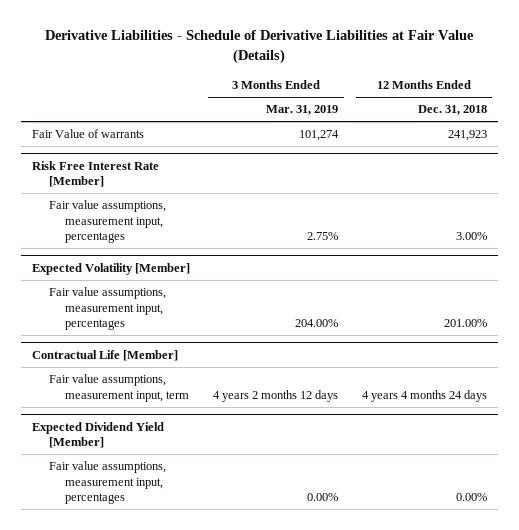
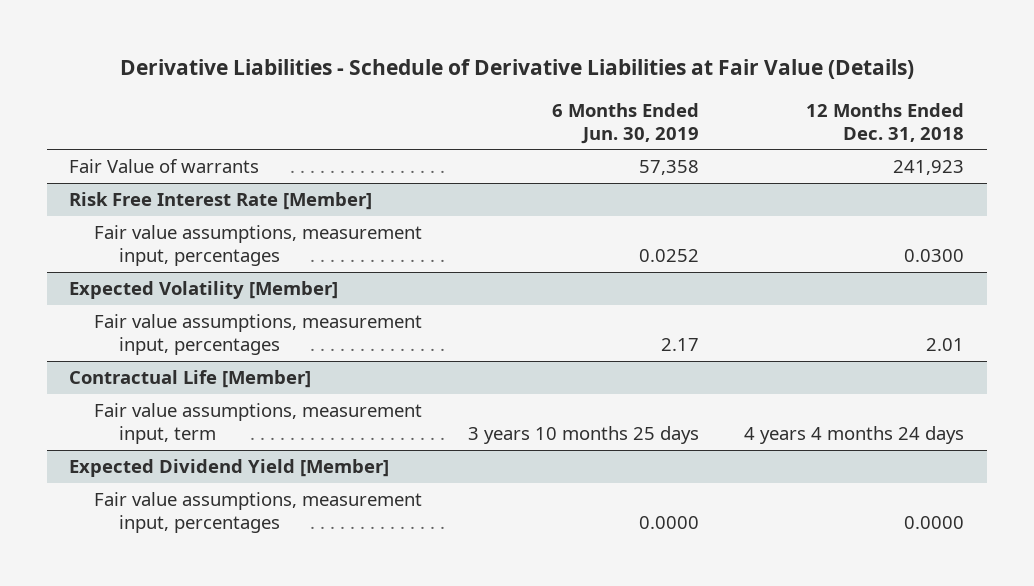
- | 3 Months Ended Mar. 31, 2019 | 12 Months Ended Dec. 31, 2018
+ | 6 Months Ended Jun. 30, 2019 | 12 Months Ended Dec. 31, 2018
@ Risk Free Interest Rate [Member]
- Fair value assumptions, measurement input, percentages | 2.75% | 3.00%
+ Fair value assumptions, measurement input, percentages | 0.0252 | 0.0300
@ Expected Volatility [Member]
- Fair value assumptions, measurement input, percentages | 204.00% | 201.00%
+ Fair value assumptions, measurement input, percentages | 2.17 | 2.01
@ Expected Dividend Yield [Member]
- Fair value assumptions, measurement input, percentages | 0.00% | 0.00%
+ Fair value assumptions, measurement input, percentages | 0.0000 | 0.0000

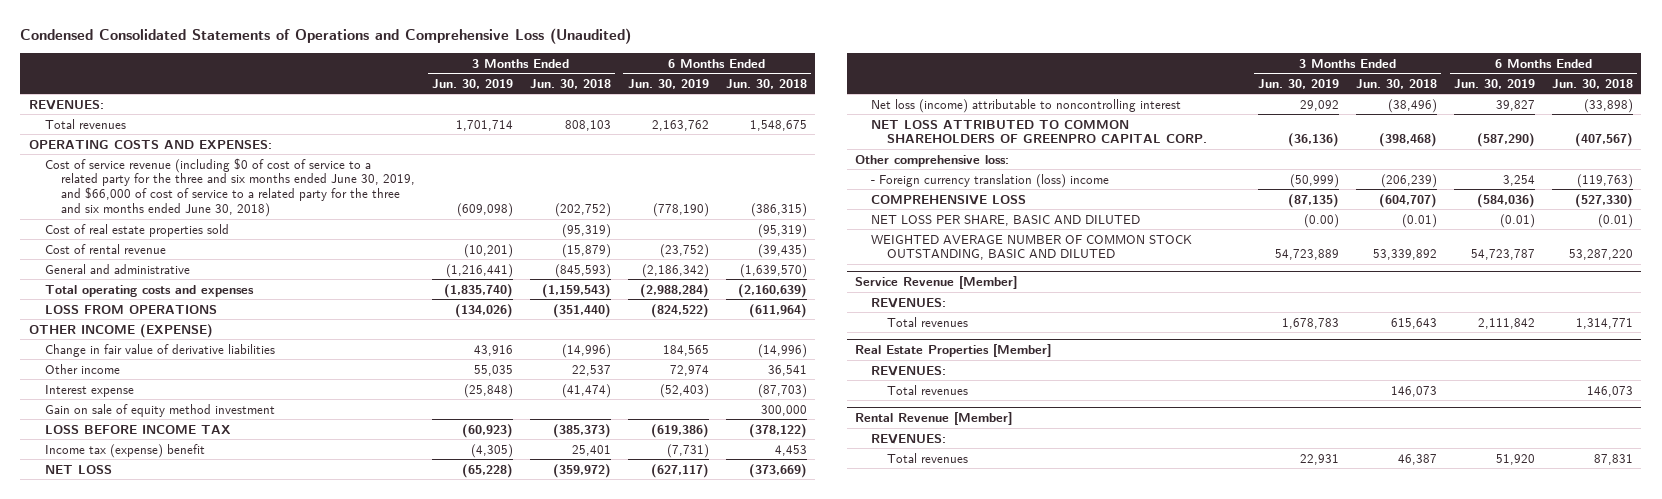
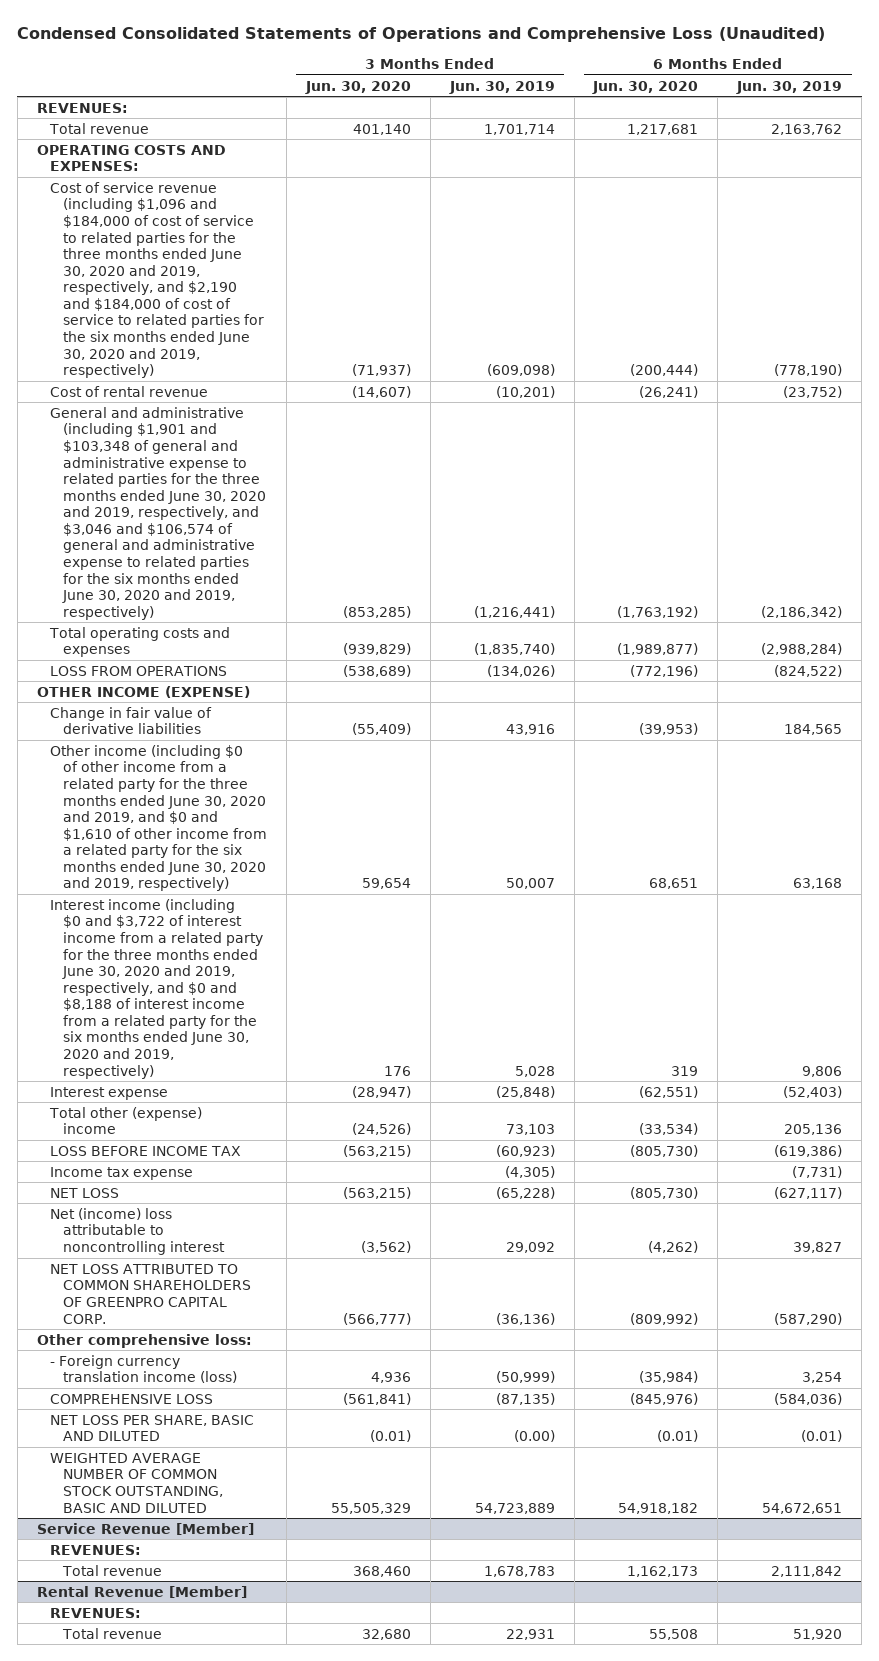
- | 3 Months Ended Jun. 30, 2019 | 3 Months Ended Jun. 30, 2018 | 6 Months Ended Jun. 30, 2019 | 6 Months Ended Jun. 30, 2018
+ | 3 Months Ended Jun. 30, 2020 | 3 Months Ended Jun. 30, 2019 | 6 Months Ended Jun. 30, 2020 | 6 Months Ended Jun. 30, 2019
- Total revenues | 1,701,714 | 808,103 | 2,163,762 | 1,548,675
+ Total revenue | 401,140 | 1,701,714 | 1,217,681 | 2,163,762
- Cost of service revenue (including $0 of cost of service to a related party for the three and six months ended June 30, 2019, and $66,000 of cost of service to a related party for the three and six months ended June 30, 2018) | (609,098) | (202,752) | (778,190) | (386,315)
- Cost of real estate properties sold | | (95,319) | | (95,319)
+ Cost of service revenue (including $1,096 and $184,000 of cost of service to related parties for the three months ended June 30, 2020 and 2019, respectively, and $2,190 and $184,000 of cost of service to related parties for the six months ended June 30, 2020 and 2019, respectively) | (71,937) | (609,098) | (200,444) | (778,190)
- General and administrative | (1,216,441) | (845,593) | (2,186,342) | (1,639,570)
+ General and administrative (including $1,901 and $103,348 of general and administrative expense to related parties for the three months ended June 30, 2020 and 2019, respectively, and $3,046 and $106,574 of general and administrative expense to related parties for the six months ended June 30, 2020 and 2019, respectively) | (853,285) | (1,216,441) | (1,763,192) | (2,186,342)
- Other income | 55,035 | 22,537 | 72,974 | 36,541
+ Other income (including $0 of other income from a related party for the three months ended June 30, 2020 and 2019, and $0 and $1,610 of other income from a related party for the six months ended June 30, 2020 and 2019, respectively) | 59,654 | 50,007 | 68,651 | 63,168
+ Interest income (including $0 and $3,722 of interest income from a related party for the three months ended June 30, 2020 and 2019, respectively, and $0 and $8,188 of interest income from a related party for the six months ended June 30, 2020 and 2019, respectively) | 176 | 5,028 | 319 | 9,806
- Gain on sale of equity method investment | | | | 300,000
+ Total other (expense) income | (24,526) | 73,103 | (33,534) | 205,136
- Income tax (expense) benefit | (4,305) | 25,401 | (7,731) | 4,453
+ Income tax expense | | (4,305) | | (7,731)
- Net loss (income) attributable to noncontrolling interest | 29,092 | (38,496) | 39,827 | (33,898)
+ Net (income) loss attributable to noncontrolling interest | (3,562) | 29,092 | (4,262) | 39,827
- - Foreign currency translation (loss) income | (50,999) | (206,239) | 3,254 | (119,763)
+ - Foreign currency translation income (loss) | 4,936 | (50,999) | (35,984) | 3,254
- WEIGHTED AVERAGE NUMBER OF COMMON STOCK OUTSTANDING, BASIC AND DILUTED | 54,723,889 | 53,339,892 | 54,723,787 | 53,287,220
+ WEIGHTED AVERAGE NUMBER OF COMMON STOCK OUTSTANDING, BASIC AND DILUTED | 55,505,329 | 54,723,889 | 54,918,182 | 54,672,651
@ Service Revenue [Member]
- Total revenues | 1,678,783 | 615,643 | 2,111,842 | 1,314,771
- Real Estate Properties [Member]
- REVENUES:
- Total revenues | | 146,073 | | 146,073
@ Service Revenue [Member]
+ Total revenue | 368,460 | 1,678,783 | 1,162,173 | 2,111,842
@ Rental Revenue [Member]
- Total revenues | 22,931 | 46,387 | 51,920 | 87,831
+ Total revenue | 32,680 | 22,931 | 55,508 | 51,920

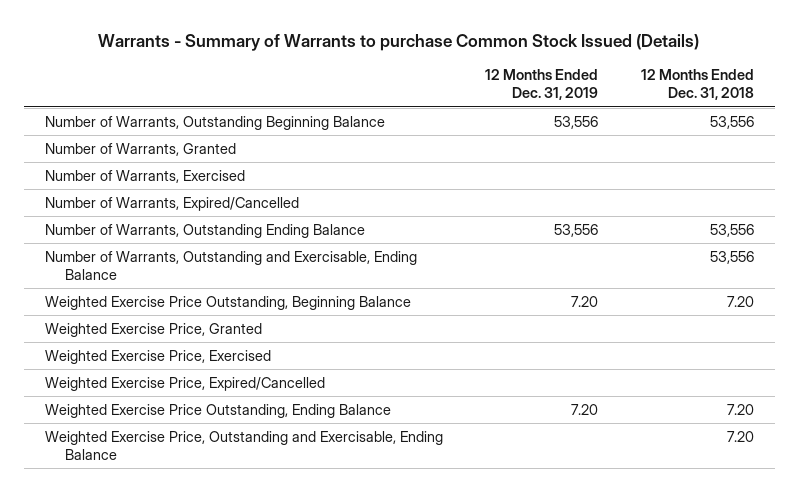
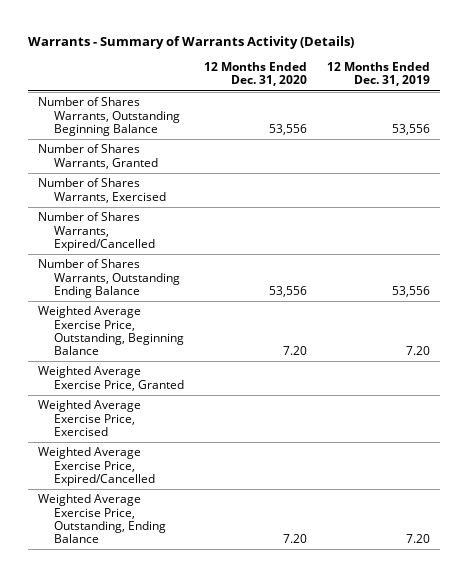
- Warrants - Summary of Warrants to purchase Common Stock Issued (Details)
+ Warrants - Summary of Warrants Activity (Details)
- | 12 Months Ended Dec. 31, 2019 | 12 Months Ended Dec. 31, 2018
+ | 12 Months Ended Dec. 31, 2020 | 12 Months Ended Dec. 31, 2019
- Number of Warrants, Outstanding Beginning Balance | 53,556 | 53,556
- Number of Warrants, Granted
- Number of Warrants, Exercised
- Number of Warrants, Expired/Cancelled
- Number of Warrants, Outstanding Ending Balance | 53,556 | 53,556
- Number of Warrants, Outstanding and Exercisable, Ending Balance | | 53,556
- Weighted Exercise Price Outstanding, Beginning Balance | 7.20 | 7.20
- Weighted Exercise Price, Granted
- Weighted Exercise Price, Exercised
- Weighted Exercise Price, Expired/Cancelled
- Weighted Exercise Price Outstanding, Ending Balance | 7.20 | 7.20
- Weighted Exercise Price, Outstanding and Exercisable, Ending Balance | | 7.20
+ Number of Shares Warrants, Outstanding Beginning Balance | 53,556 | 53,556
+ Number of Shares Warrants, Granted
+ Number of Shares Warrants, Exercised
+ Number of Shares Warrants, Expired/Cancelled
+ Number of Shares Warrants, Outstanding Ending Balance | 53,556 | 53,556
+ Weighted Average Exercise Price, Outstanding, Beginning Balance | 7.20 | 7.20
+ Weighted Average Exercise Price, Granted
+ Weighted Average Exercise Price, Exercised
+ Weighted Average Exercise Price, Expired/Cancelled
+ Weighted Average Exercise Price, Outstanding, Ending Balance | 7.20 | 7.20

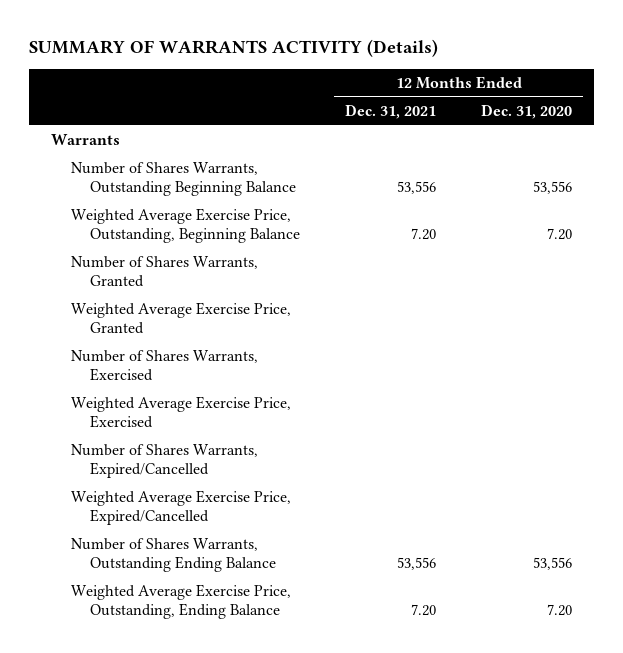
- Warrants - Summary of Warrants Activity (Details)
+ SUMMARY OF WARRANTS ACTIVITY (Details)
- | 12 Months Ended Dec. 31, 2020 | 12 Months Ended Dec. 31, 2019
+ | 12 Months Ended Dec. 31, 2021 | 12 Months Ended Dec. 31, 2020
+ Warrants
moved down: Number of Shares Warrants, Granted
moved down: Number of Shares Warrants, Exercised
moved down: Number of Shares Warrants, Expired/Cancelled
moved down: Number of Shares Warrants, Outstanding Ending Balance | 53,556 | 53,556

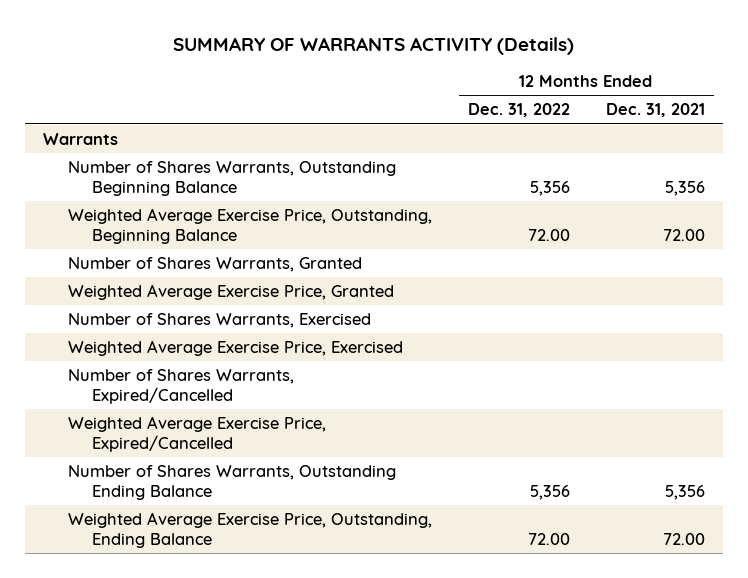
- | 12 Months Ended Dec. 31, 2021 | 12 Months Ended Dec. 31, 2020
+ | 12 Months Ended Dec. 31, 2022 | 12 Months Ended Dec. 31, 2021
- Number of Shares Warrants, Outstanding Beginning Balance | 53,556 | 53,556
- Weighted Average Exercise Price, Outstanding, Beginning Balance | 7.20 | 7.20
+ Number of Shares Warrants, Outstanding Beginning Balance | 5,356 | 5,356
+ Weighted Average Exercise Price, Outstanding, Beginning Balance | 72.00 | 72.00
- Number of Shares Warrants, Outstanding Ending Balance | 53,556 | 53,556
- Weighted Average Exercise Price, Outstanding, Ending Balance | 7.20 | 7.20
+ Number of Shares Warrants, Outstanding Ending Balance | 5,356 | 5,356
+ Weighted Average Exercise Price, Outstanding, Ending Balance | 72.00 | 72.00

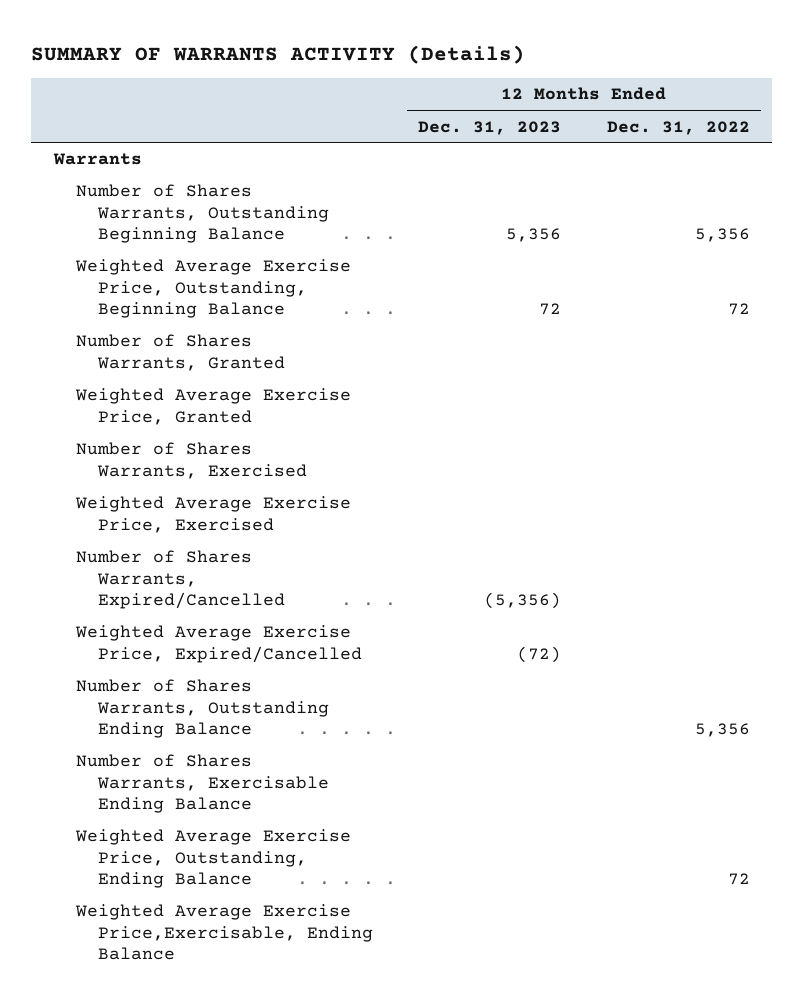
- | 12 Months Ended Dec. 31, 2022 | 12 Months Ended Dec. 31, 2021
+ | 12 Months Ended Dec. 31, 2023 | 12 Months Ended Dec. 31, 2022
- Weighted Average Exercise Price, Outstanding, Beginning Balance | 72.00 | 72.00
+ Weighted Average Exercise Price, Outstanding, Beginning Balance | 72 | 72
- Weighted Average Exercise Price, Outstanding, Ending Balance | 72.00 | 72.00
+ Number of Shares Warrants, Exercisable Ending Balance
+ Weighted Average Exercise Price, Outstanding, Ending Balance | | 72
+ Weighted Average Exercise Price,Exercisable, Ending Balance

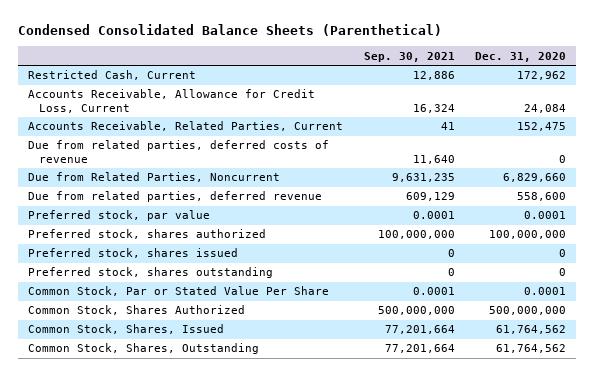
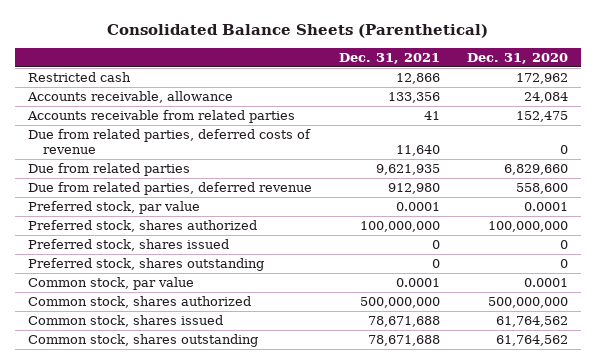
- Condensed Consolidated Balance Sheets (Parenthetical)
+ Consolidated Balance Sheets (Parenthetical)
- | Sep. 30, 2021 | Dec. 31, 2020
+ | Dec. 31, 2021 | Dec. 31, 2020
- Restricted Cash, Current | 12,886 | 172,962
- Accounts Receivable, Allowance for Credit Loss, Current | 16,324 | 24,084
- Accounts Receivable, Related Parties, Current | 41 | 152,475
+ Restricted cash | 12,866 | 172,962
+ Accounts receivable, allowance | 133,356 | 24,084
+ Accounts receivable from related parties | 41 | 152,475
- Due from Related Parties, Noncurrent | 9,631,235 | 6,829,660
+ Due from related parties | 9,621,935 | 6,829,660
- Common Stock, Par or Stated Value Per Share | 0.0001 | 0.0001
- Common Stock, Shares Authorized | 500,000,000 | 500,000,000
- Common Stock, Shares, Issued | 77,201,664 | 61,764,562
- Common Stock, Shares, Outstanding | 77,201,664 | 61,764,562
+ Common stock, par value | 0.0001 | 0.0001
+ Common stock, shares authorized | 500,000,000 | 500,000,000
+ Common stock, shares issued | 78,671,688 | 61,764,562
+ Common stock, shares outstanding | 78,671,688 | 61,764,562

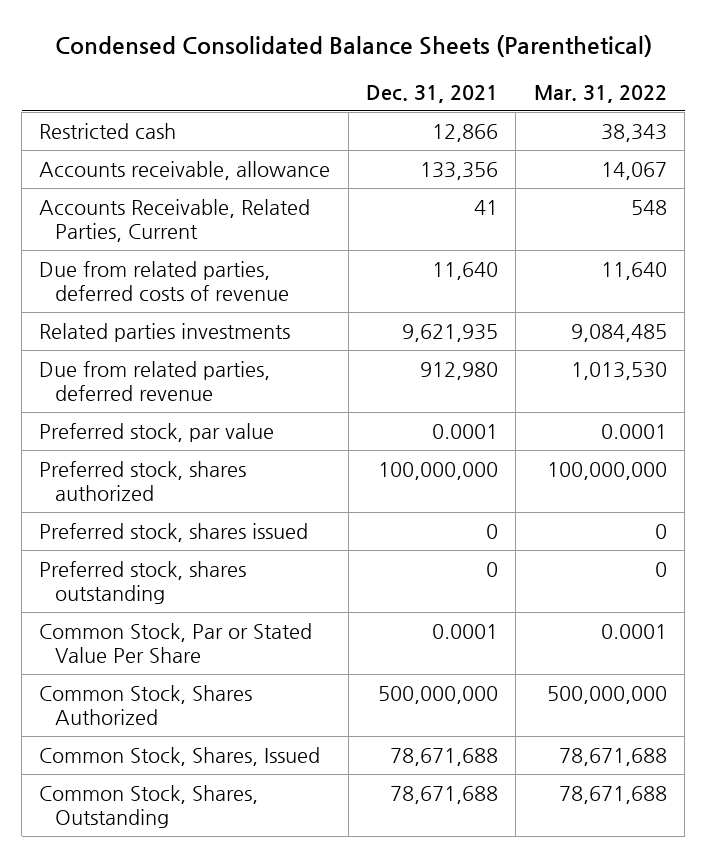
- Consolidated Balance Sheets (Parenthetical)
+ Condensed Consolidated Balance Sheets (Parenthetical)
- | Dec. 31, 2021 | Dec. 31, 2020
+ | Dec. 31, 2021 | Mar. 31, 2022
- Accounts receivable from related parties | 41 | 152,475
+ Accounts Receivable, Related Parties, Current | 41 | 548
- Due from related parties | 9,621,935 | 6,829,660
+ Related parties investments | 9,621,935 | 9,084,485
- Common stock, par value | 0.0001 | 0.0001
- Common stock, shares authorized | 500,000,000 | 500,000,000
- Common stock, shares issued | 78,671,688 | 61,764,562
- Common stock, shares outstanding | 78,671,688 | 61,764,562
+ Common Stock, Par or Stated Value Per Share | 0.0001 | 0.0001
+ Common Stock, Shares Authorized | 500,000,000 | 500,000,000
+ Common Stock, Shares, Issued | 78,671,688 | 78,671,688
+ Common Stock, Shares, Outstanding | 78,671,688 | 78,671,688

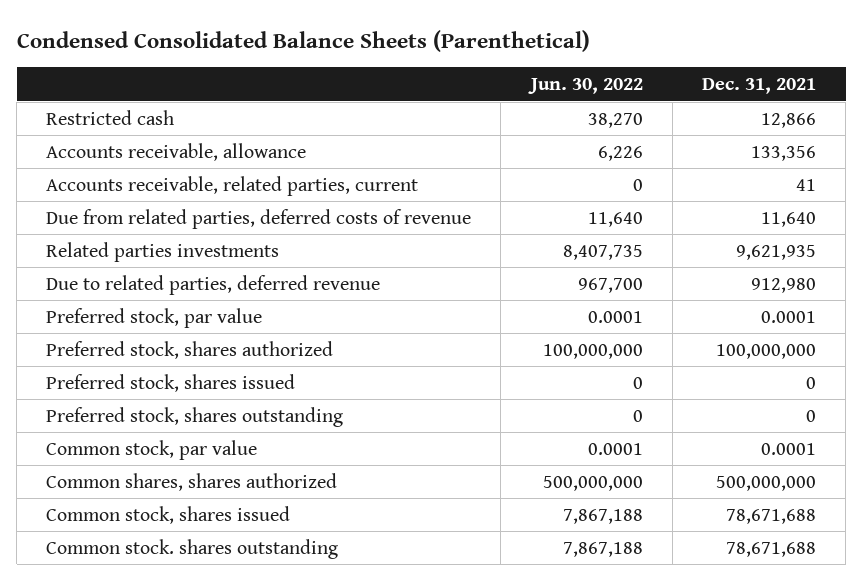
- | Dec. 31, 2021 | Mar. 31, 2022
+ | Jun. 30, 2022 | Dec. 31, 2021
- Accounts Receivable, Related Parties, Current | 41 | 548
+ Accounts receivable, related parties, current | 0 | 41
- Due from related parties, deferred revenue | 912,980 | 1,013,530
+ Due to related parties, deferred revenue | 967,700 | 912,980
- Common Stock, Par or Stated Value Per Share | 0.0001 | 0.0001
- Common Stock, Shares Authorized | 500,000,000 | 500,000,000
- Common Stock, Shares, Issued | 78,671,688 | 78,671,688
- Common Stock, Shares, Outstanding | 78,671,688 | 78,671,688
+ Common stock, par value | 0.0001 | 0.0001
+ Common shares, shares authorized | 500,000,000 | 500,000,000
+ Common stock, shares issued | 7,867,188 | 78,671,688
+ Common stock. shares outstanding | 7,867,188 | 78,671,688

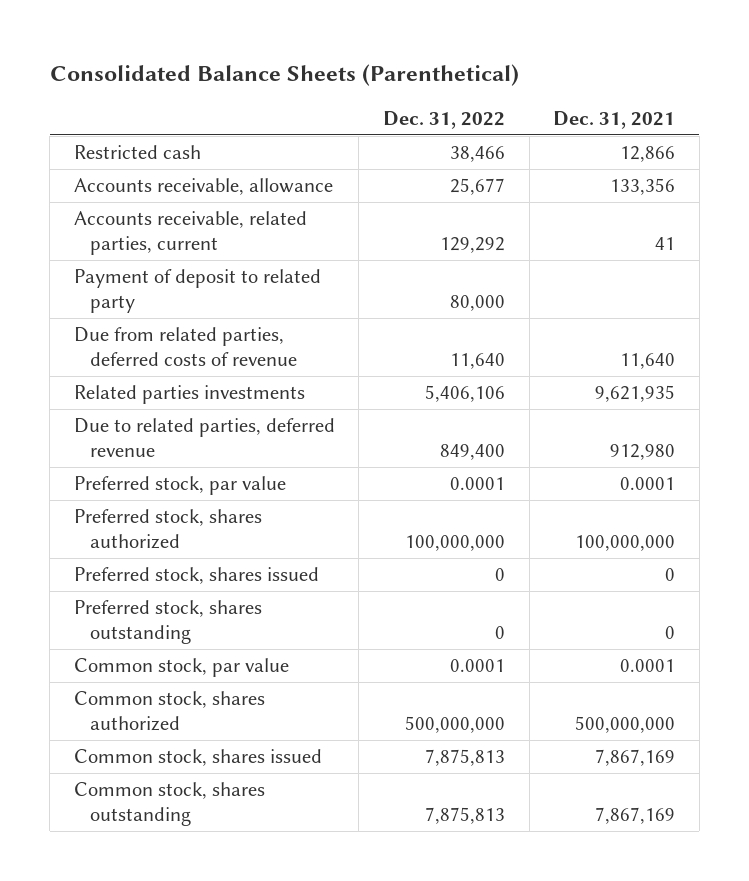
- Condensed Consolidated Balance Sheets (Parenthetical)
+ Consolidated Balance Sheets (Parenthetical)
- | Jun. 30, 2022 | Dec. 31, 2021
+ | Dec. 31, 2022 | Dec. 31, 2021
+ Payment of deposit to related party | 80,000 |
- Common shares, shares authorized | 500,000,000 | 500,000,000
- Common stock, shares issued | 7,867,188 | 78,671,688
- Common stock. shares outstanding | 7,867,188 | 78,671,688
+ Common stock, shares authorized | 500,000,000 | 500,000,000
+ Common stock, shares issued | 7,875,813 | 7,867,169
+ Common stock, shares outstanding | 7,875,813 | 7,867,169

